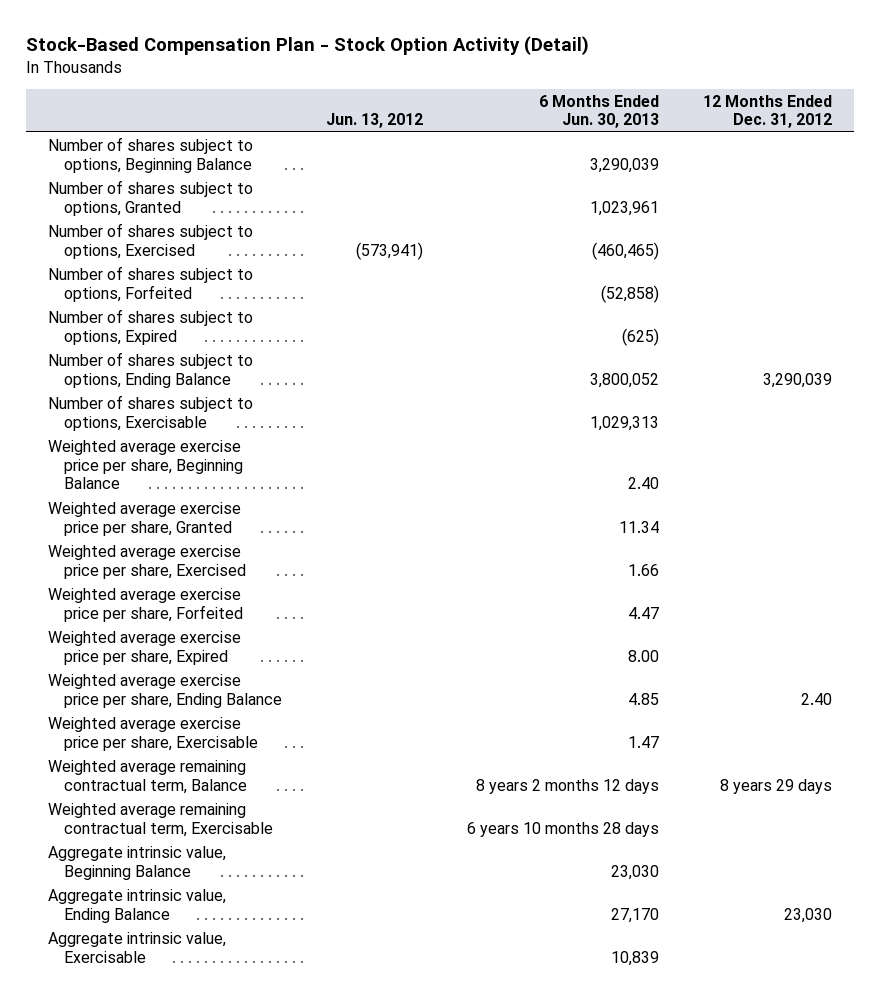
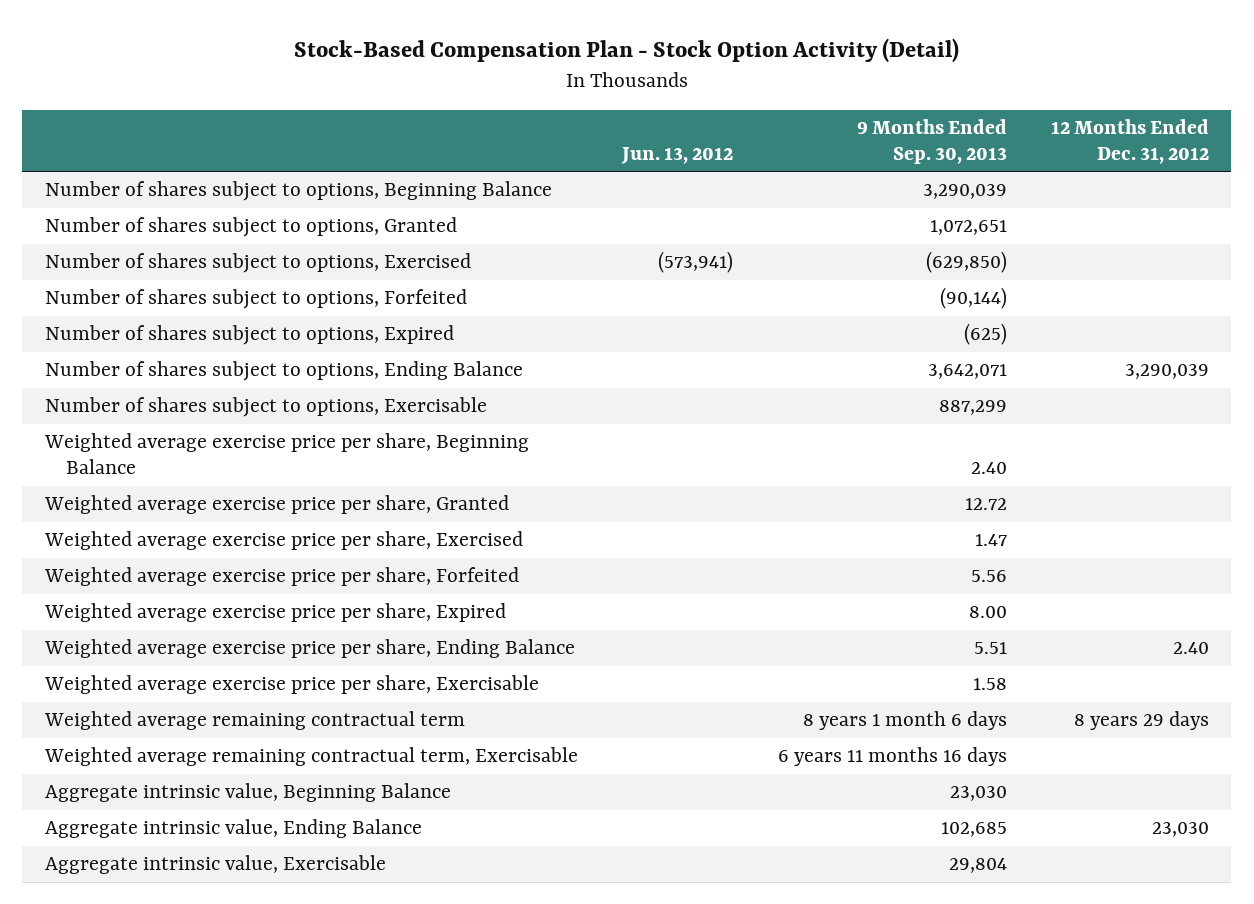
- | Jun. 13, 2012 | 6 Months Ended Jun. 30, 2013 | 12 Months Ended Dec. 31, 2012
+ | Jun. 13, 2012 | 9 Months Ended Sep. 30, 2013 | 12 Months Ended Dec. 31, 2012
- Weighted average remaining contractual term, Balance | | 8 years 2 months 12 days | 8 years 29 days
+ Weighted average remaining contractual term | | 8 years 1 month 6 days | 8 years 29 days

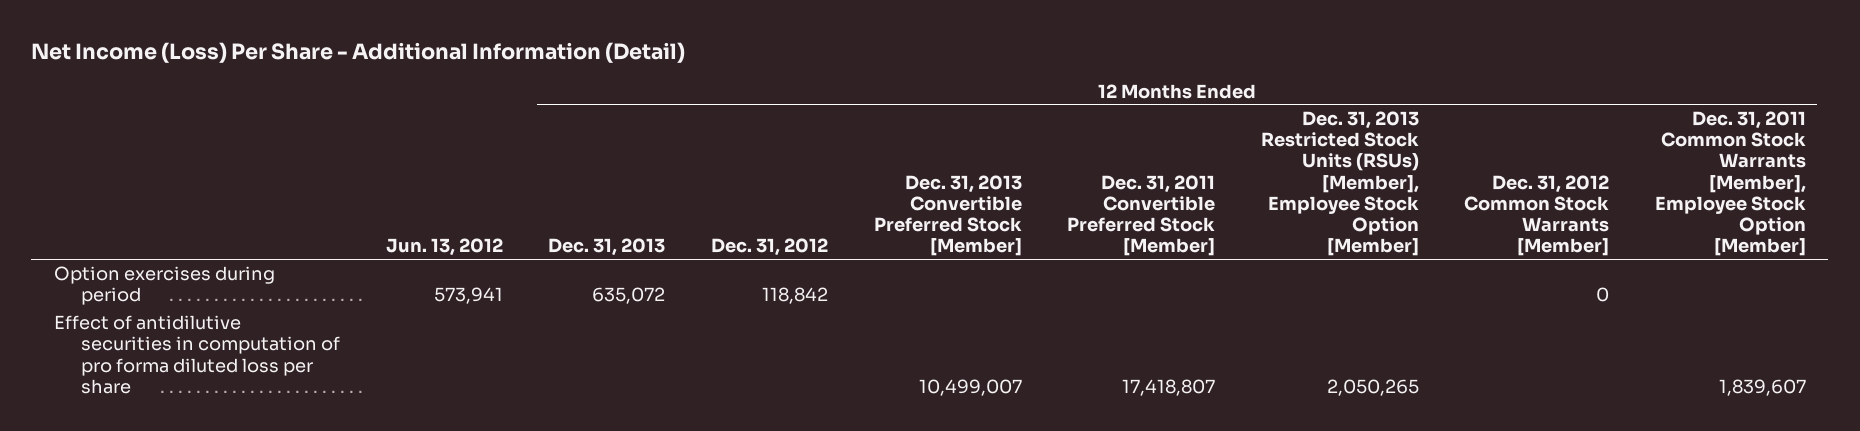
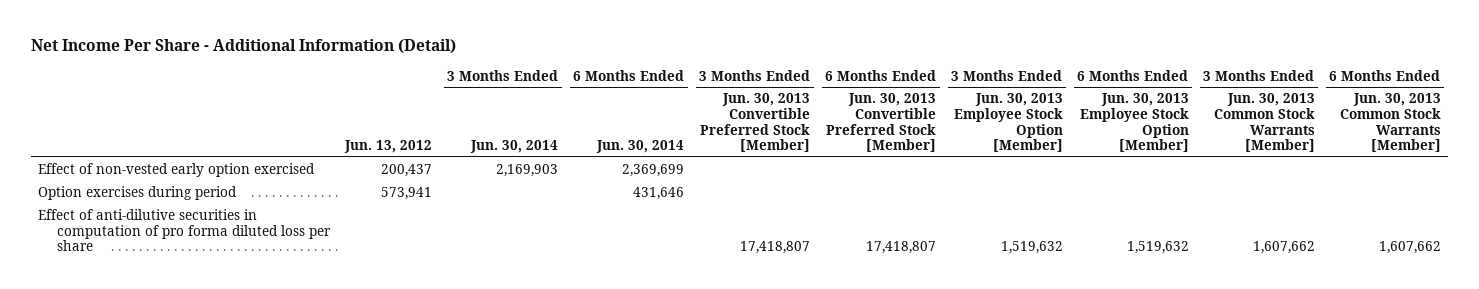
- Net Income (Loss) Per Share - Additional Information (Detail)
+ Net Income Per Share - Additional Information (Detail)
- | Jun. 13, 2012 | 12 Months Ended Dec. 31, 2013 | 12 Months Ended Dec. 31, 2012 | 12 Months Ended Dec. 31, 2013 Convertible Preferred Stock [Member] | 12 Months Ended Dec. 31, 2011 Convertible Preferred Stock [Member] | 12 Months Ended Dec. 31, 2013 Restricted Stock Units (RSUs) [Member], Employee Stock Option [Member] | 12 Months Ended Dec. 31, 2012 Common Stock Warrants [Member] | 12 Months Ended Dec. 31, 2011 Common Stock Warrants [Member], Employee Stock Option [Member]
+ | Jun. 13, 2012 | 3 Months Ended Jun. 30, 2014 | 6 Months Ended Jun. 30, 2014 | 3 Months Ended Jun. 30, 2013 Convertible Preferred Stock [Member] | 6 Months Ended Jun. 30, 2013 Convertible Preferred Stock [Member] | 3 Months Ended Jun. 30, 2013 Employee Stock Option [Member] | 6 Months Ended Jun. 30, 2013 Employee Stock Option [Member] | 3 Months Ended Jun. 30, 2013 Common Stock Warrants [Member] | 6 Months Ended Jun. 30, 2013 Common Stock Warrants [Member]
+ Effect of non-vested early option exercised | 200,437 | 2,169,903 | 2,369,699 | | | | | |
- Effect of antidilutive securities in computation of pro forma diluted loss per share | | | | 10,499,007 | 17,418,807 | 2,050,265 | | 1,839,607
+ Effect of anti-dilutive securities in computation of pro forma diluted loss per share | | | | 17,418,807 | 17,418,807 | 1,519,632 | 1,519,632 | 1,607,662 | 1,607,662

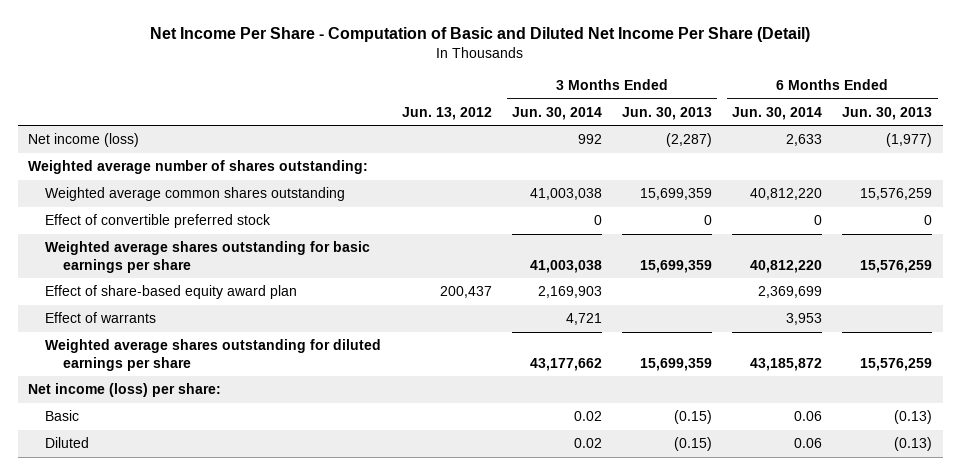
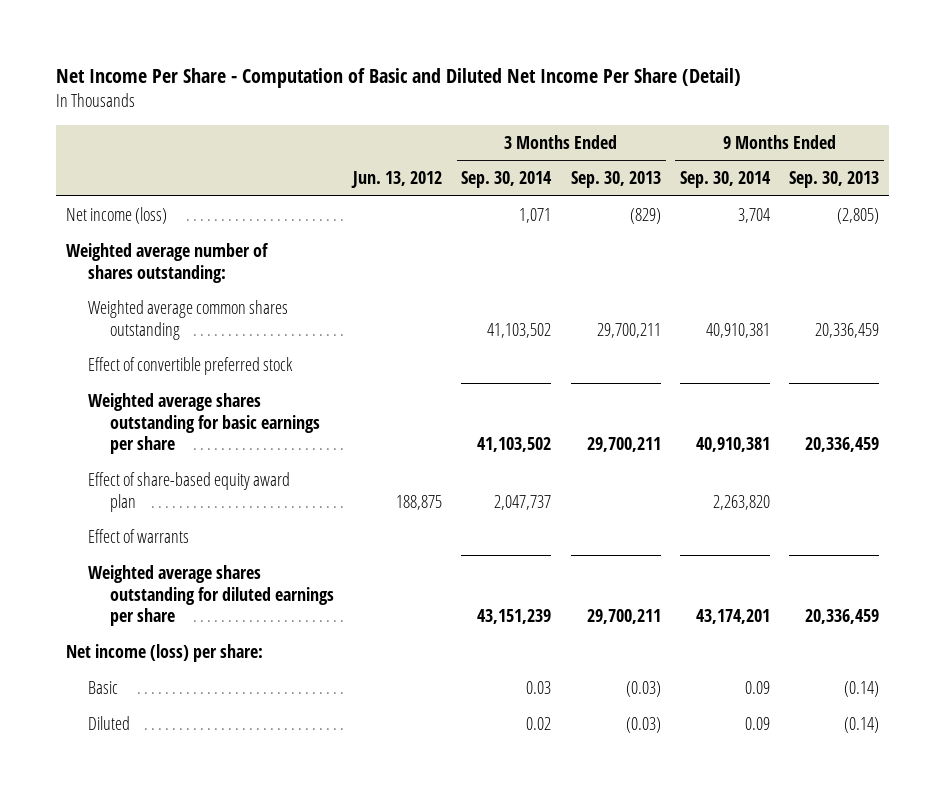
- | Jun. 13, 2012 | 3 Months Ended Jun. 30, 2014 | 3 Months Ended Jun. 30, 2013 | 6 Months Ended Jun. 30, 2014 | 6 Months Ended Jun. 30, 2013
+ | Jun. 13, 2012 | 3 Months Ended Sep. 30, 2014 | 3 Months Ended Sep. 30, 2013 | 9 Months Ended Sep. 30, 2014 | 9 Months Ended Sep. 30, 2013
- Effect of share-based equity award plan | 200,437 | 2,169,903 | | 2,369,699 |
+ Effect of share-based equity award plan | 188,875 | 2,047,737 | | 2,263,820 |

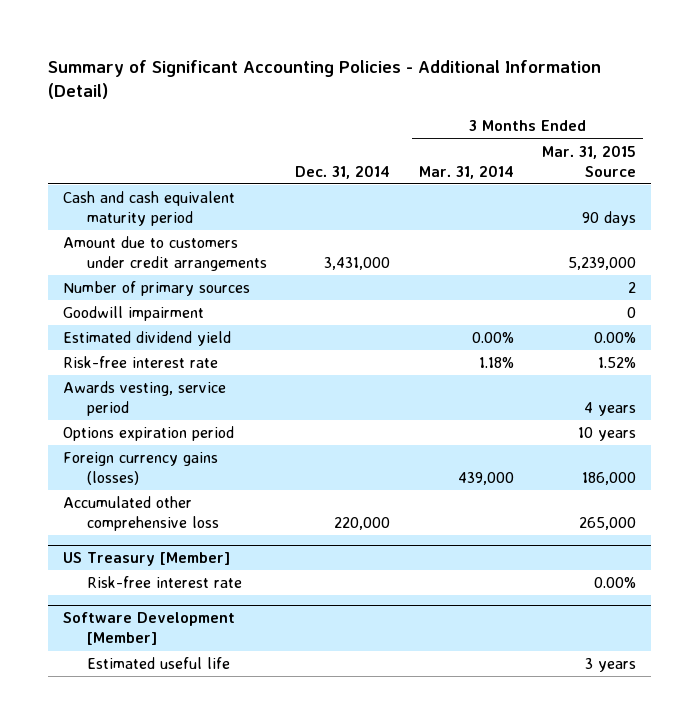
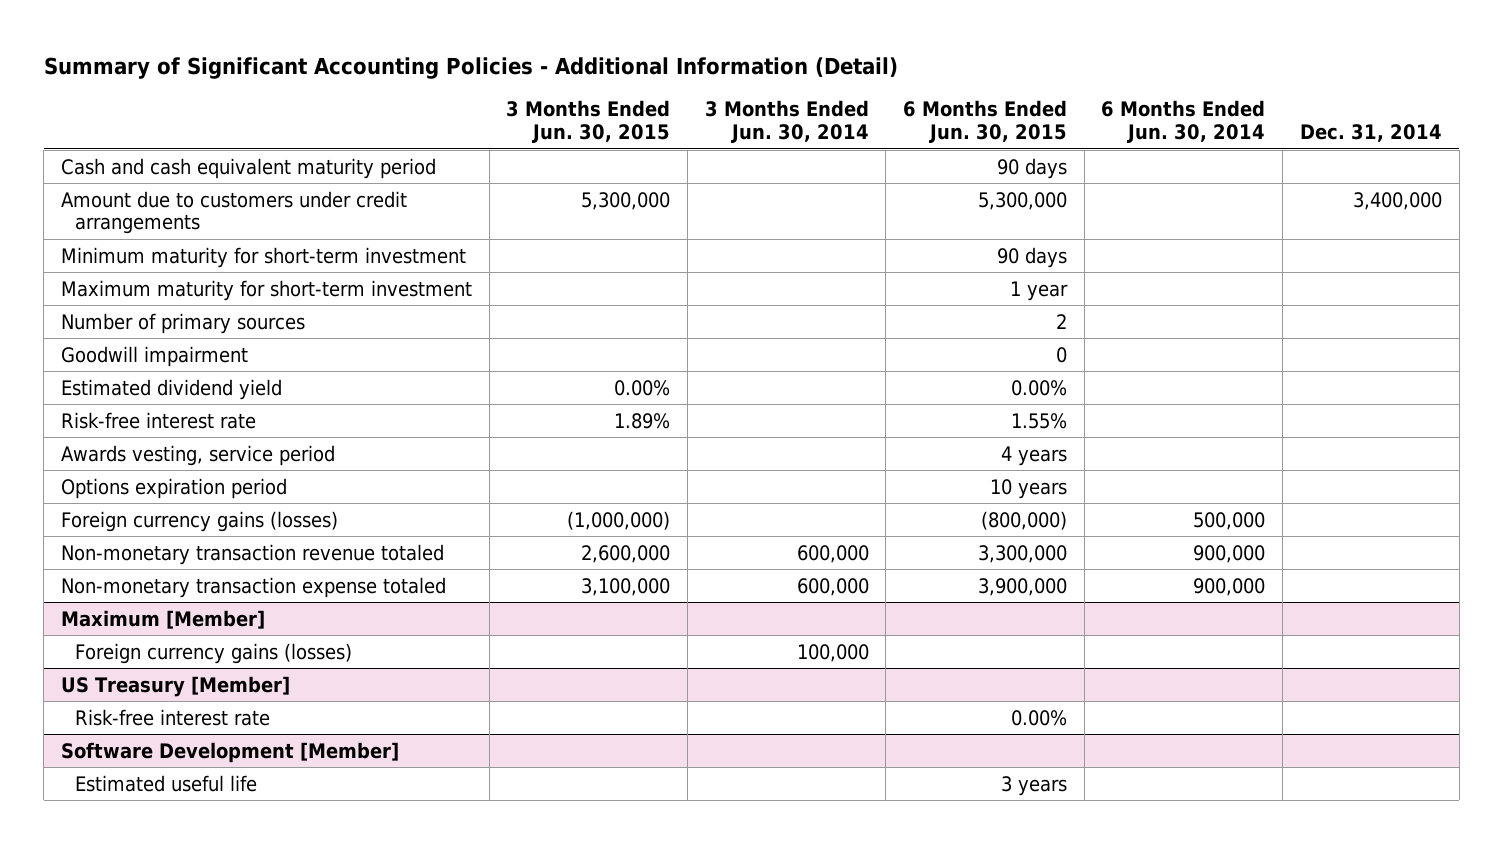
- | Dec. 31, 2014 | 3 Months Ended Mar. 31, 2014 | 3 Months Ended Mar. 31, 2015 Source
+ | 3 Months Ended Jun. 30, 2015 | 3 Months Ended Jun. 30, 2014 | 6 Months Ended Jun. 30, 2015 | 6 Months Ended Jun. 30, 2014 | Dec. 31, 2014
- Amount due to customers under credit arrangements | 3,431,000 | | 5,239,000
+ Amount due to customers under credit arrangements | 5,300,000 | | 5,300,000 | | 3,400,000
+ Minimum maturity for short-term investment | | | 90 days | |
+ Maximum maturity for short-term investment | | | 1 year | |
- Accumulated other comprehensive loss | 220,000 | | 265,000
+ Non-monetary transaction revenue totaled | 2,600,000 | 600,000 | 3,300,000 | 900,000 |
+ Non-monetary transaction expense totaled | 3,100,000 | 600,000 | 3,900,000 | 900,000 |
+ Maximum [Member]
+ Foreign currency gains (losses) | | 100,000 | | |

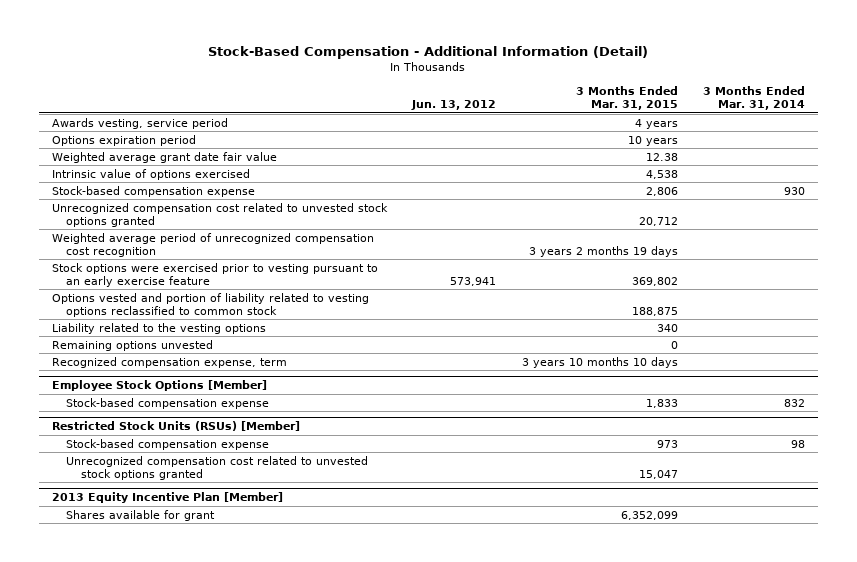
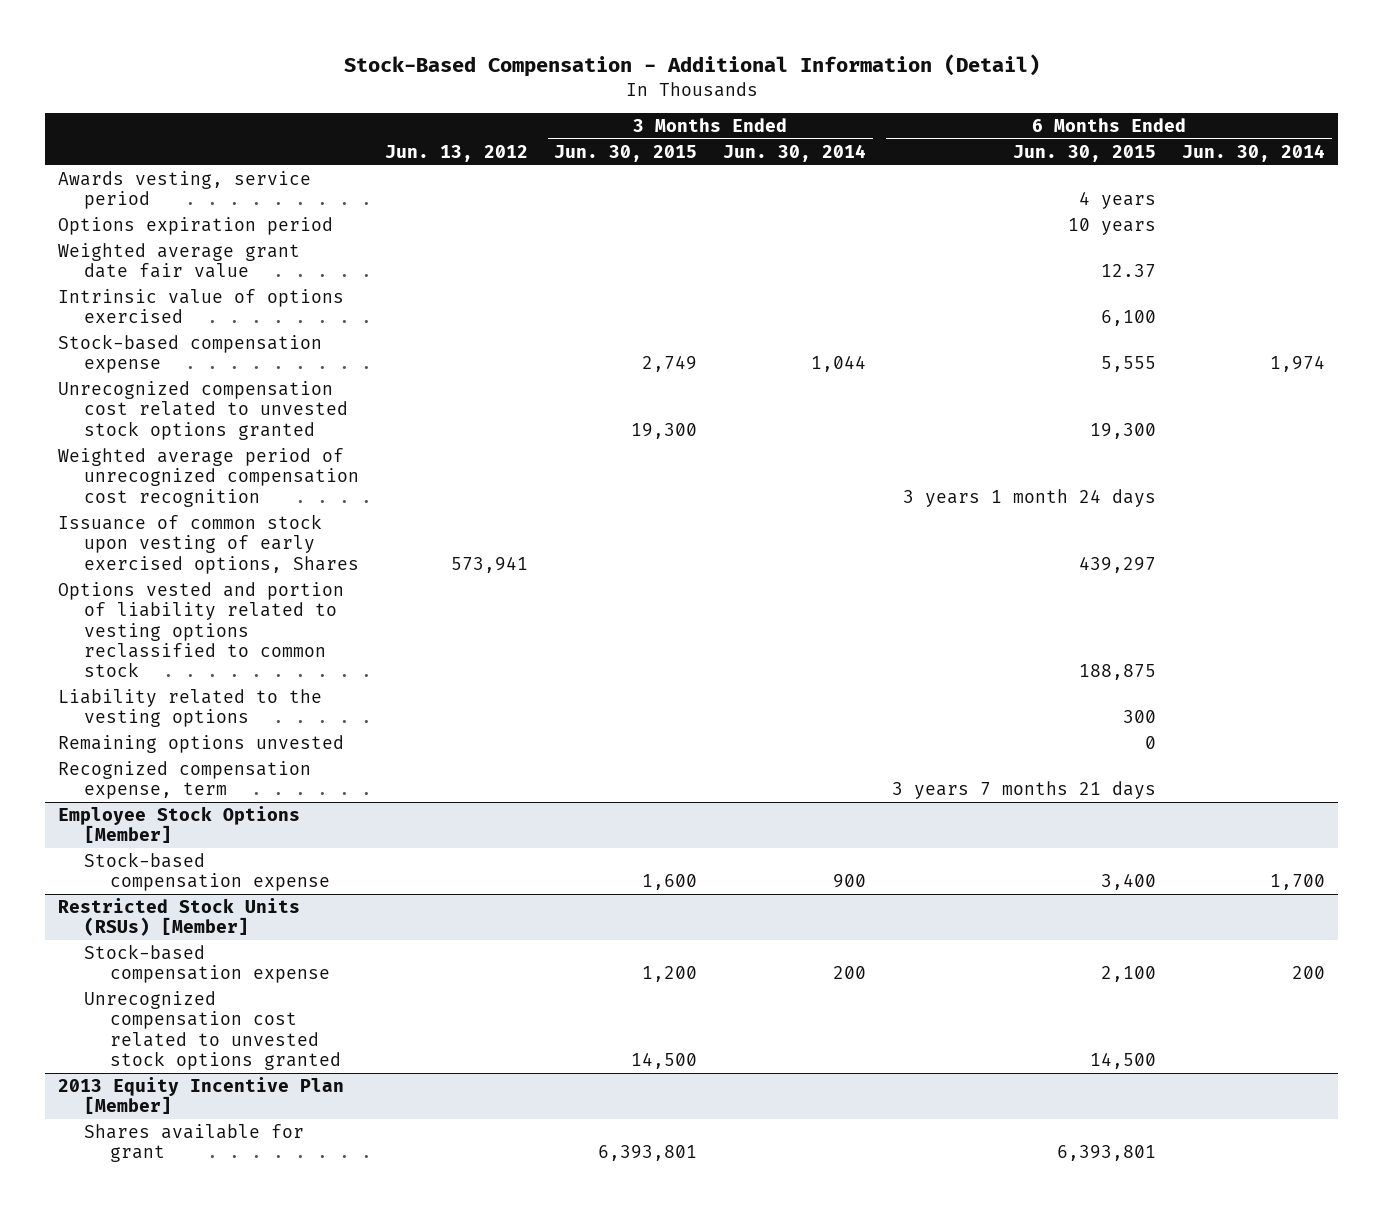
- | Jun. 13, 2012 | 3 Months Ended Mar. 31, 2015 | 3 Months Ended Mar. 31, 2014
+ | Jun. 13, 2012 | 3 Months Ended Jun. 30, 2015 | 3 Months Ended Jun. 30, 2014 | 6 Months Ended Jun. 30, 2015 | 6 Months Ended Jun. 30, 2014
- Stock options were exercised prior to vesting pursuant to an early exercise feature | 573,941 | 369,802 |
+ Issuance of common stock upon vesting of early exercised options, Shares | 573,941 | | | 439,297 |

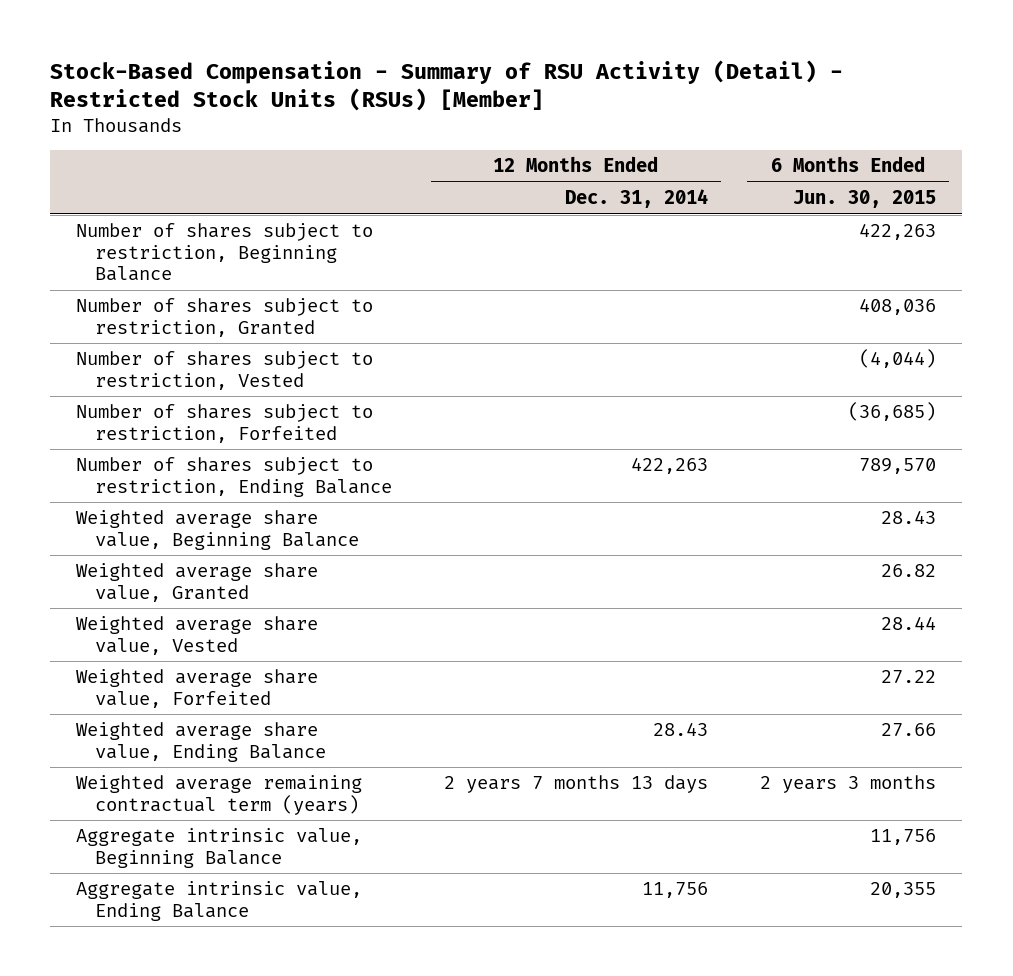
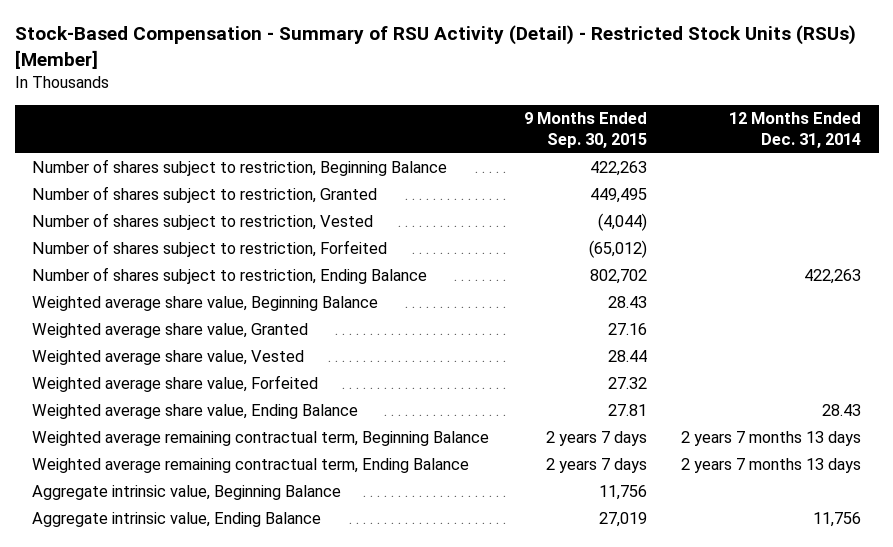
- | 12 Months Ended Dec. 31, 2014 | 6 Months Ended Jun. 30, 2015
+ | 9 Months Ended Sep. 30, 2015 | 12 Months Ended Dec. 31, 2014
- Weighted average remaining contractual term (years) | 2 years 7 months 13 days | 2 years 3 months
+ Weighted average remaining contractual term, Beginning Balance | 2 years 7 days | 2 years 7 months 13 days
+ Weighted average remaining contractual term, Ending Balance | 2 years 7 days | 2 years 7 months 13 days

